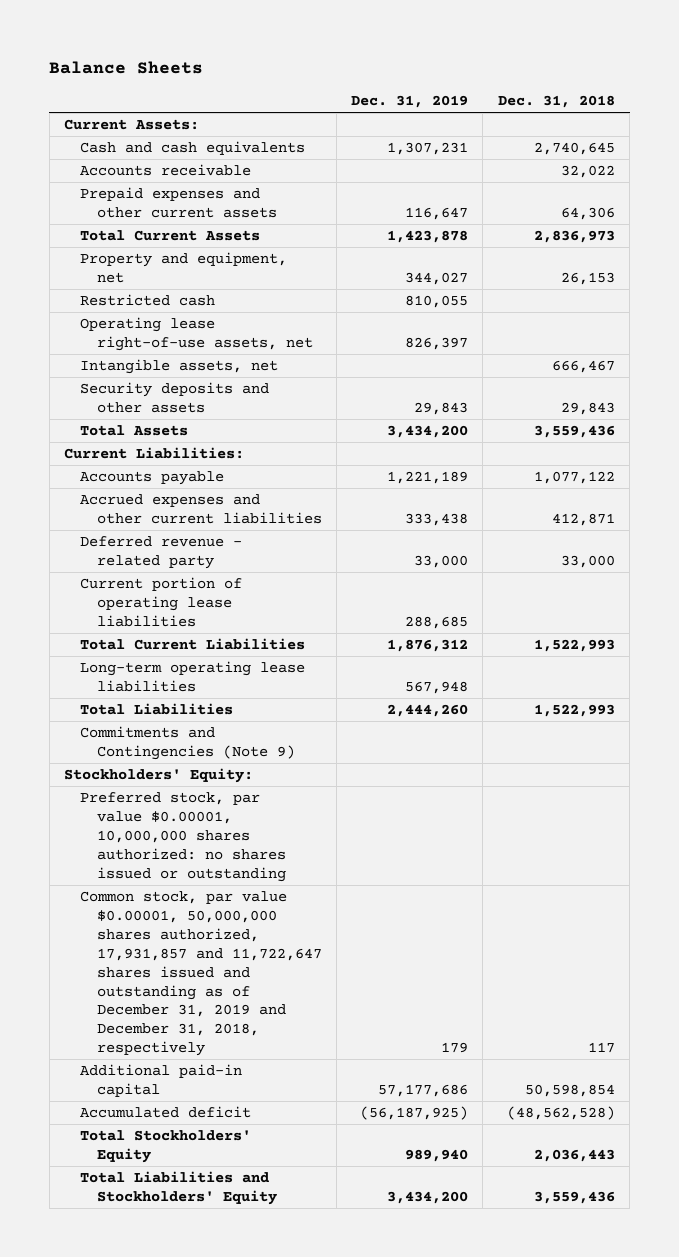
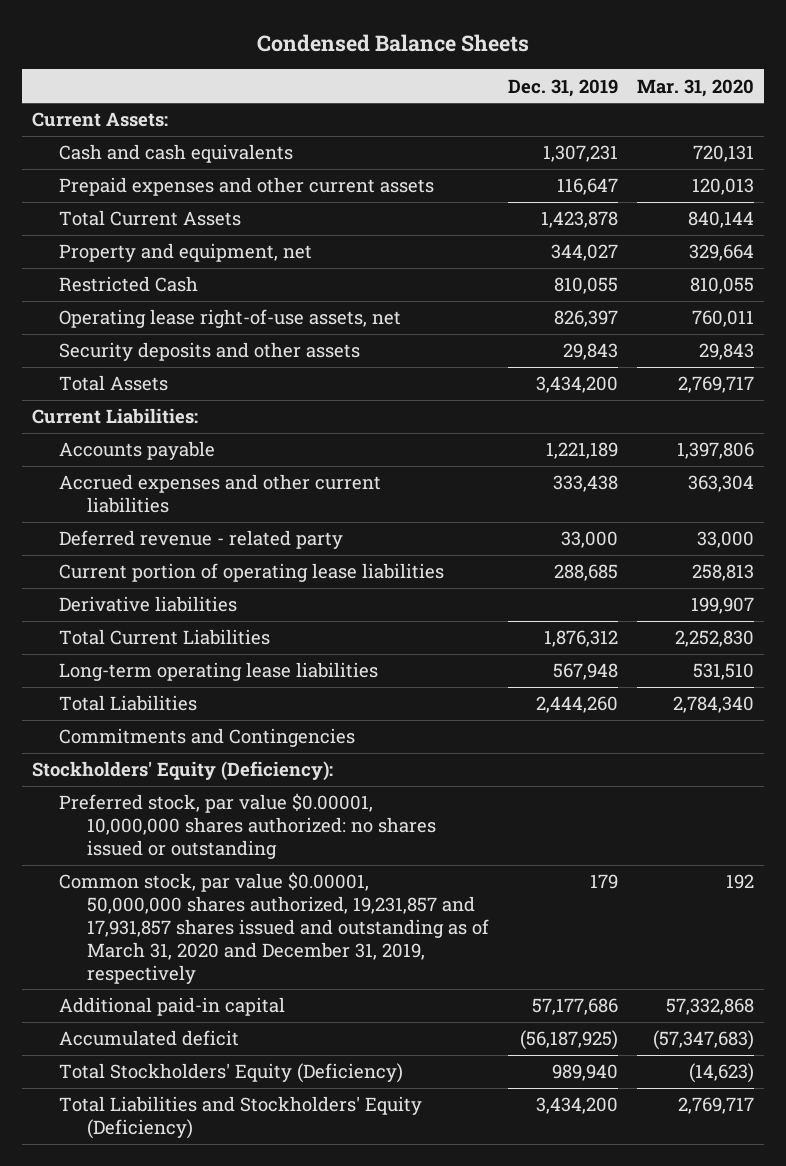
- Balance Sheets
+ Condensed Balance Sheets
- | Dec. 31, 2019 | Dec. 31, 2018
+ | Dec. 31, 2019 | Mar. 31, 2020
- Accounts receivable | | 32,022
- Restricted cash | 810,055 |
+ Restricted Cash | 810,055 | 810,055
- Intangible assets, net | | 666,467
+ Derivative liabilities | | 199,907
- Commitments and Contingencies (Note 9)
- Stockholders' Equity:
+ Commitments and Contingencies
+ Stockholders' Equity (Deficiency):
- Common stock, par value $0.00001, 50,000,000 shares authorized, 17,931,857 and 11,722,647 shares issued and outstanding as of December 31, 2019 and December 31, 2018, respectively | 179 | 117
+ Common stock, par value $0.00001, 50,000,000 shares authorized, 19,231,857 and 17,931,857 shares issued and outstanding as of March 31, 2020 and December 31, 2019, respectively | 179 | 192
- Total Stockholders' Equity | 989,940 | 2,036,443
- Total Liabilities and Stockholders' Equity | 3,434,200 | 3,559,436
+ Total Stockholders' Equity (Deficiency) | 989,940 | (14,623)
+ Total Liabilities and Stockholders' Equity (Deficiency) | 3,434,200 | 2,769,717

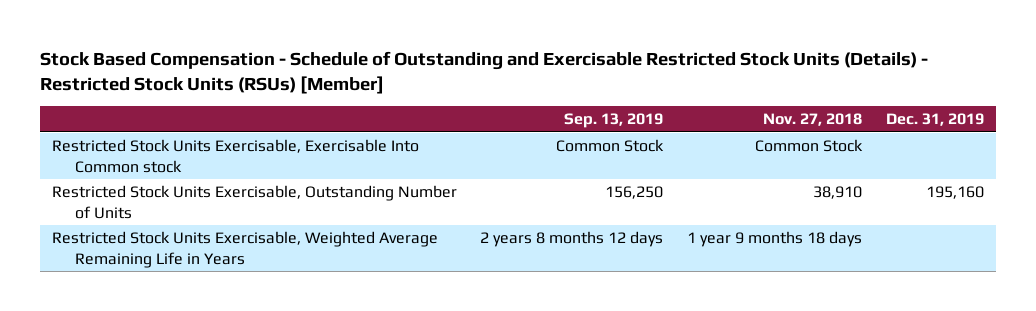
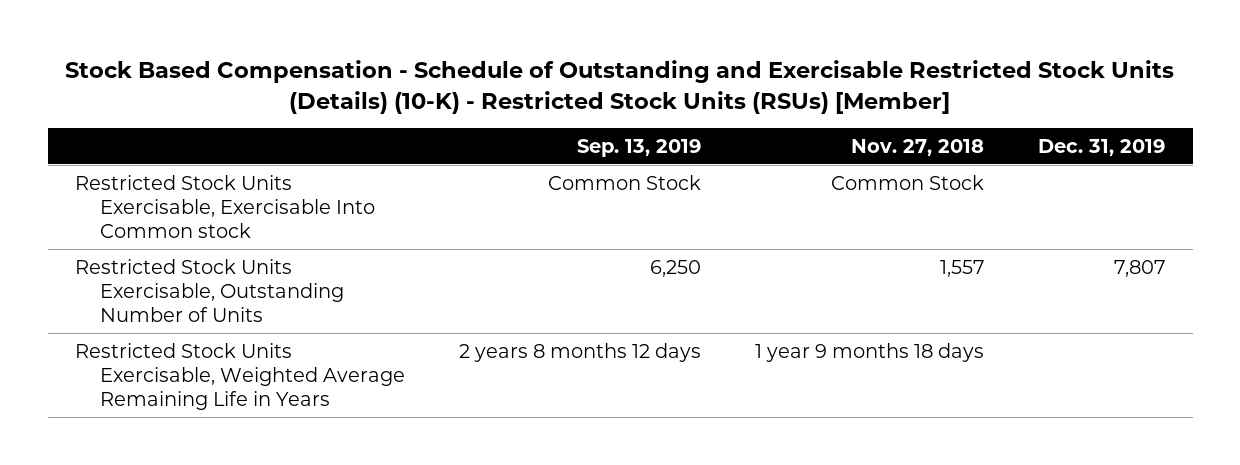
- Stock Based Compensation - Schedule of Outstanding and Exercisable Restricted Stock Units (Details) - Restricted Stock Units (RSUs) [Member]
+ Stock Based Compensation - Schedule of Outstanding and Exercisable Restricted Stock Units (Details) (10-K) - Restricted Stock Units (RSUs) [Member]
- Restricted Stock Units Exercisable, Outstanding Number of Units | 156,250 | 38,910 | 195,160
+ Restricted Stock Units Exercisable, Outstanding Number of Units | 6,250 | 1,557 | 7,807

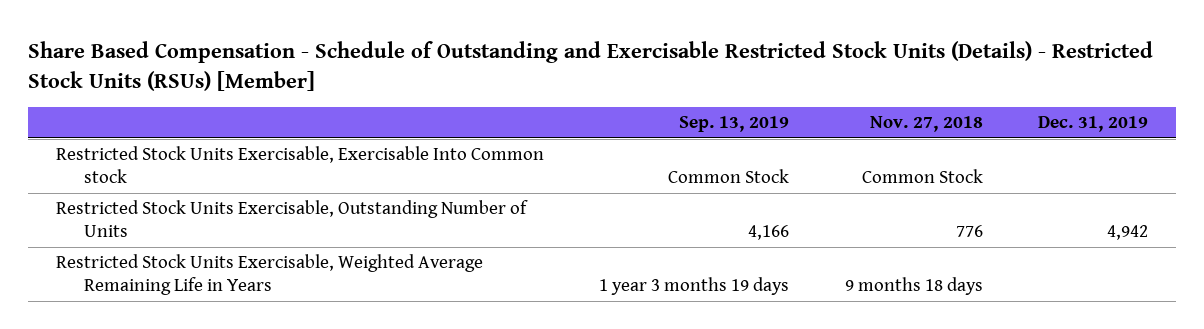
- Stock Based Compensation - Schedule of Outstanding and Exercisable Restricted Stock Units (Details) (10-K) - Restricted Stock Units (RSUs) [Member]
+ Share Based Compensation - Schedule of Outstanding and Exercisable Restricted Stock Units (Details) - Restricted Stock Units (RSUs) [Member]
- Restricted Stock Units Exercisable, Outstanding Number of Units | 6,250 | 1,557 | 7,807
- Restricted Stock Units Exercisable, Weighted Average Remaining Life in Years | 2 years 8 months 12 days | 1 year 9 months 18 days |
+ Restricted Stock Units Exercisable, Outstanding Number of Units | 4,166 | 776 | 4,942
+ Restricted Stock Units Exercisable, Weighted Average Remaining Life in Years | 1 year 3 months 19 days | 9 months 18 days |

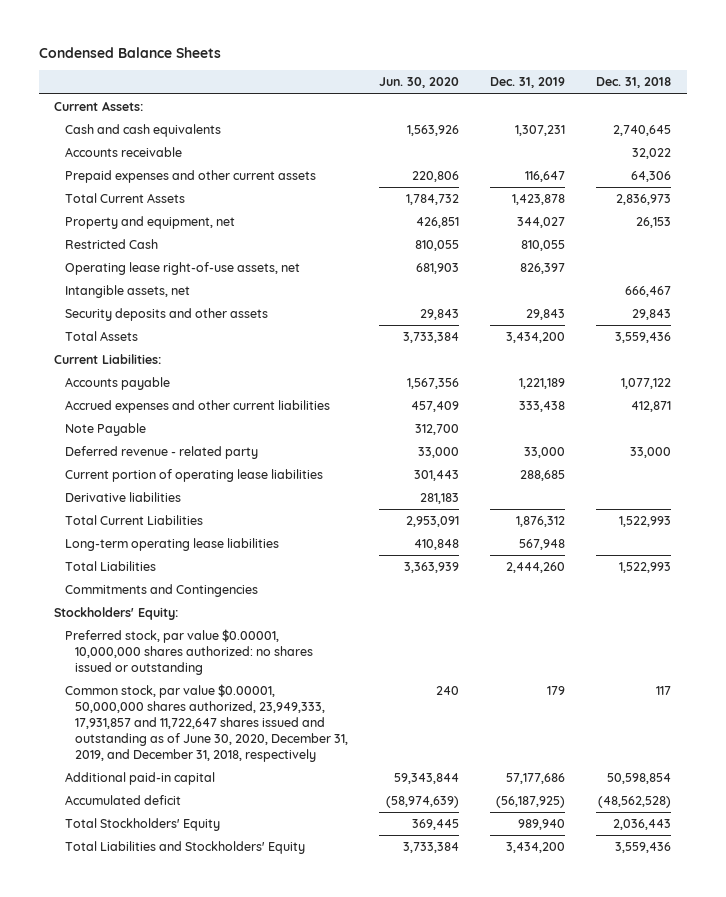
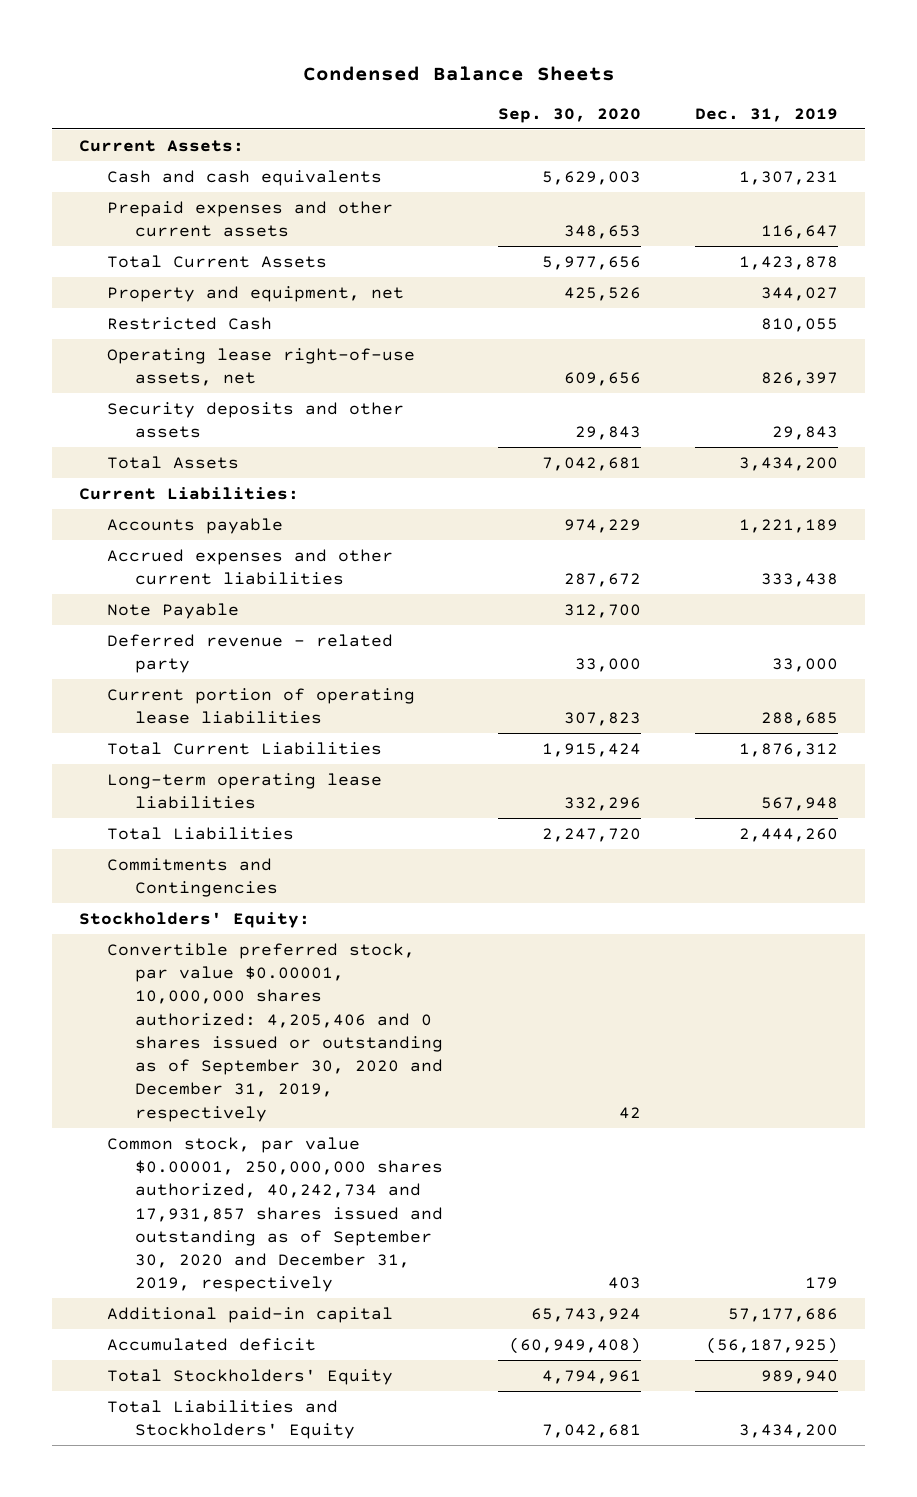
- | Jun. 30, 2020 | Dec. 31, 2019 | Dec. 31, 2018
+ | Sep. 30, 2020 | Dec. 31, 2019
- Accounts receivable | | | 32,022
- Intangible assets, net | | | 666,467
- Derivative liabilities | 281,183 | |
- Preferred stock, par value $0.00001, 10,000,000 shares authorized: no shares issued or outstanding
- Common stock, par value $0.00001, 50,000,000 shares authorized, 23,949,333, 17,931,857 and 11,722,647 shares issued and outstanding as of June 30, 2020, December 31, 2019, and December 31, 2018, respectively | 240 | 179 | 117
+ Convertible preferred stock, par value $0.00001, 10,000,000 shares authorized: 4,205,406 and 0 shares issued or outstanding as of September 30, 2020 and December 31, 2019, respectively | 42 |
+ Common stock, par value $0.00001, 250,000,000 shares authorized, 40,242,734 and 17,931,857 shares issued and outstanding as of September 30, 2020 and December 31, 2019, respectively | 403 | 179

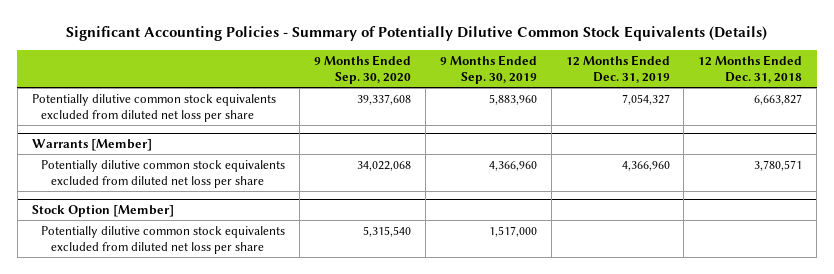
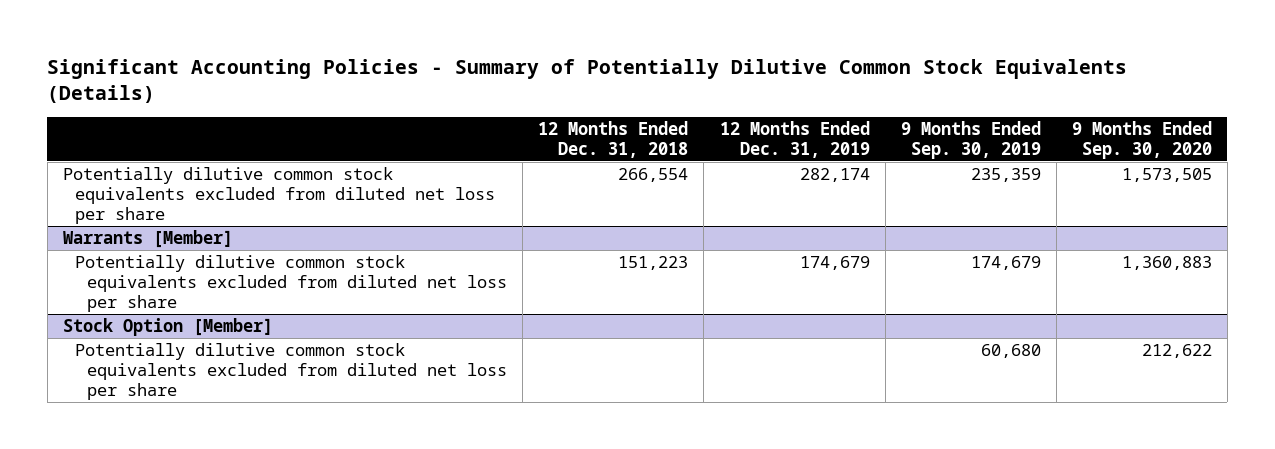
- | 9 Months Ended Sep. 30, 2020 | 9 Months Ended Sep. 30, 2019 | 12 Months Ended Dec. 31, 2019 | 12 Months Ended Dec. 31, 2018
+ | 12 Months Ended Dec. 31, 2018 | 12 Months Ended Dec. 31, 2019 | 9 Months Ended Sep. 30, 2019 | 9 Months Ended Sep. 30, 2020
- Potentially dilutive common stock equivalents excluded from diluted net loss per share | 39,337,608 | 5,883,960 | 7,054,327 | 6,663,827
+ Potentially dilutive common stock equivalents excluded from diluted net loss per share | 266,554 | 282,174 | 235,359 | 1,573,505
@ Warrants [Member]
- Potentially dilutive common stock equivalents excluded from diluted net loss per share | 34,022,068 | 4,366,960 | 4,366,960 | 3,780,571
+ Potentially dilutive common stock equivalents excluded from diluted net loss per share | 151,223 | 174,679 | 174,679 | 1,360,883
@ Stock Option [Member]
- Potentially dilutive common stock equivalents excluded from diluted net loss per share | 5,315,540 | 1,517,000 | |
+ Potentially dilutive common stock equivalents excluded from diluted net loss per share | | | 60,680 | 212,622

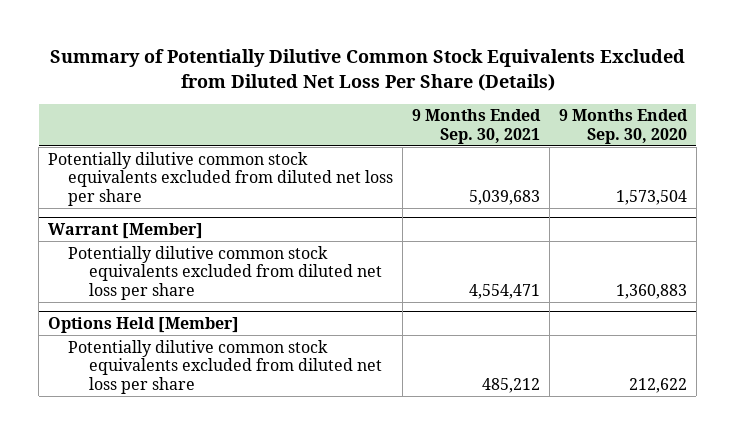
- Significant Accounting Policies - Summary of Potentially Dilutive Common Stock Equivalents (Details)
+ Summary of Potentially Dilutive Common Stock Equivalents Excluded from Diluted Net Loss Per Share (Details)
- | 12 Months Ended Dec. 31, 2018 | 12 Months Ended Dec. 31, 2019 | 9 Months Ended Sep. 30, 2019 | 9 Months Ended Sep. 30, 2020
+ | 9 Months Ended Sep. 30, 2021 | 9 Months Ended Sep. 30, 2020
- Potentially dilutive common stock equivalents excluded from diluted net loss per share | 266,554 | 282,174 | 235,359 | 1,573,505
- Warrants [Member]
+ Potentially dilutive common stock equivalents excluded from diluted net loss per share | 5,039,683 | 1,573,504
+ Warrant [Member]
- Stock Option [Member]
+ Options Held [Member]

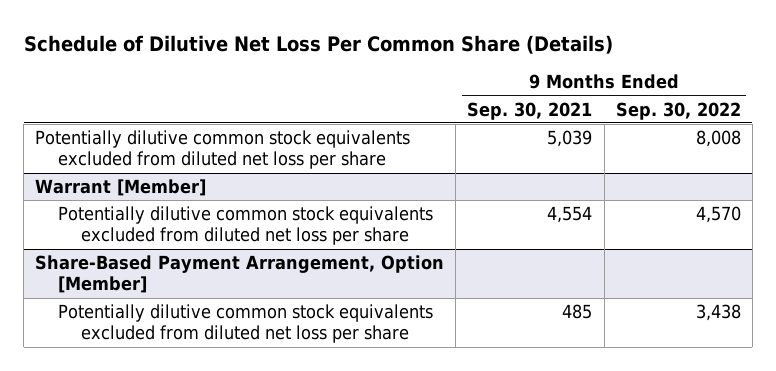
- Summary of Potentially Dilutive Common Stock Equivalents Excluded from Diluted Net Loss Per Share (Details)
+ Schedule of Dilutive Net Loss Per Common Share (Details)
- | 9 Months Ended Sep. 30, 2021 | 9 Months Ended Sep. 30, 2020
+ | 9 Months Ended Sep. 30, 2021 | 9 Months Ended Sep. 30, 2022
- Potentially dilutive common stock equivalents excluded from diluted net loss per share | 5,039,683 | 1,573,504
+ Potentially dilutive common stock equivalents excluded from diluted net loss per share | 5,039 | 8,008
@ Warrant [Member]
- Potentially dilutive common stock equivalents excluded from diluted net loss per share | 4,554,471 | 1,360,883
- Options Held [Member]
- Potentially dilutive common stock equivalents excluded from diluted net loss per share | 485,212 | 212,622
@ Warrant [Member]
+ Potentially dilutive common stock equivalents excluded from diluted net loss per share | 4,554 | 4,570
+ Share-Based Payment Arrangement, Option [Member]
+ Potentially dilutive common stock equivalents excluded from diluted net loss per share | 485 | 3,438

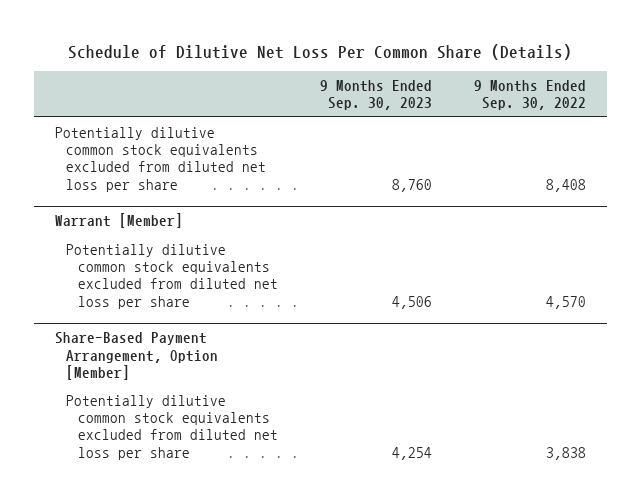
- | 9 Months Ended Sep. 30, 2021 | 9 Months Ended Sep. 30, 2022
+ | 9 Months Ended Sep. 30, 2023 | 9 Months Ended Sep. 30, 2022
- Potentially dilutive common stock equivalents excluded from diluted net loss per share | 5,039 | 8,008
+ Potentially dilutive common stock equivalents excluded from diluted net loss per share | 8,760 | 8,408
@ Share-Based Payment Arrangement, Option [Member]
- Potentially dilutive common stock equivalents excluded from diluted net loss per share | 485 | 3,438
+ Potentially dilutive common stock equivalents excluded from diluted net loss per share | 4,254 | 3,838

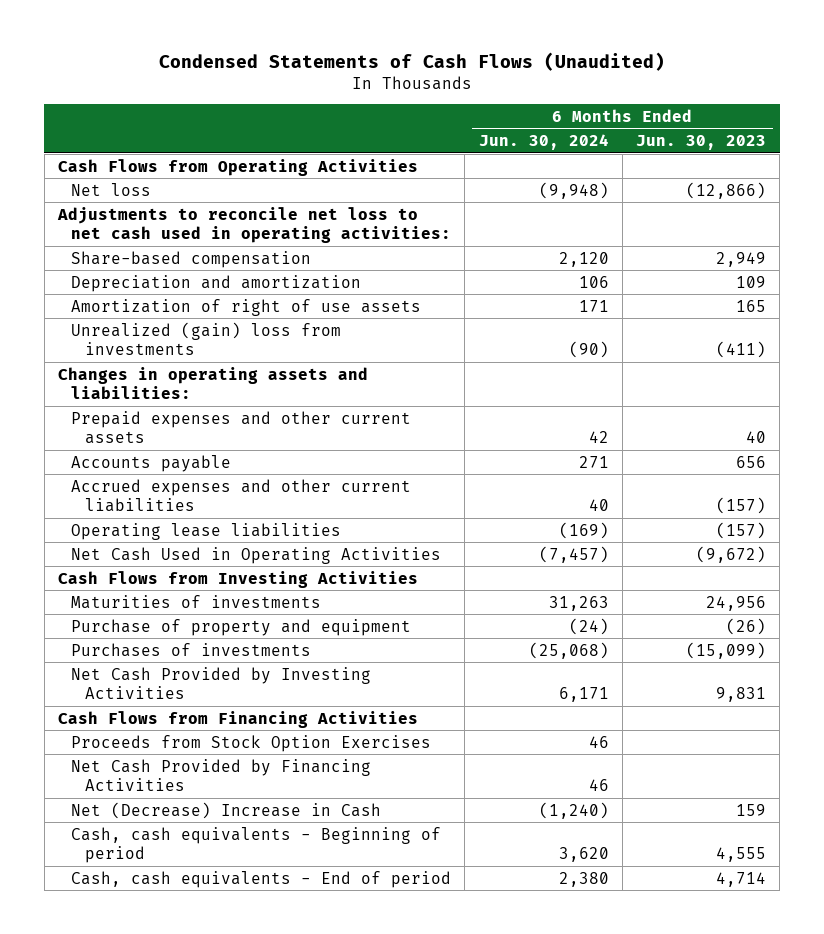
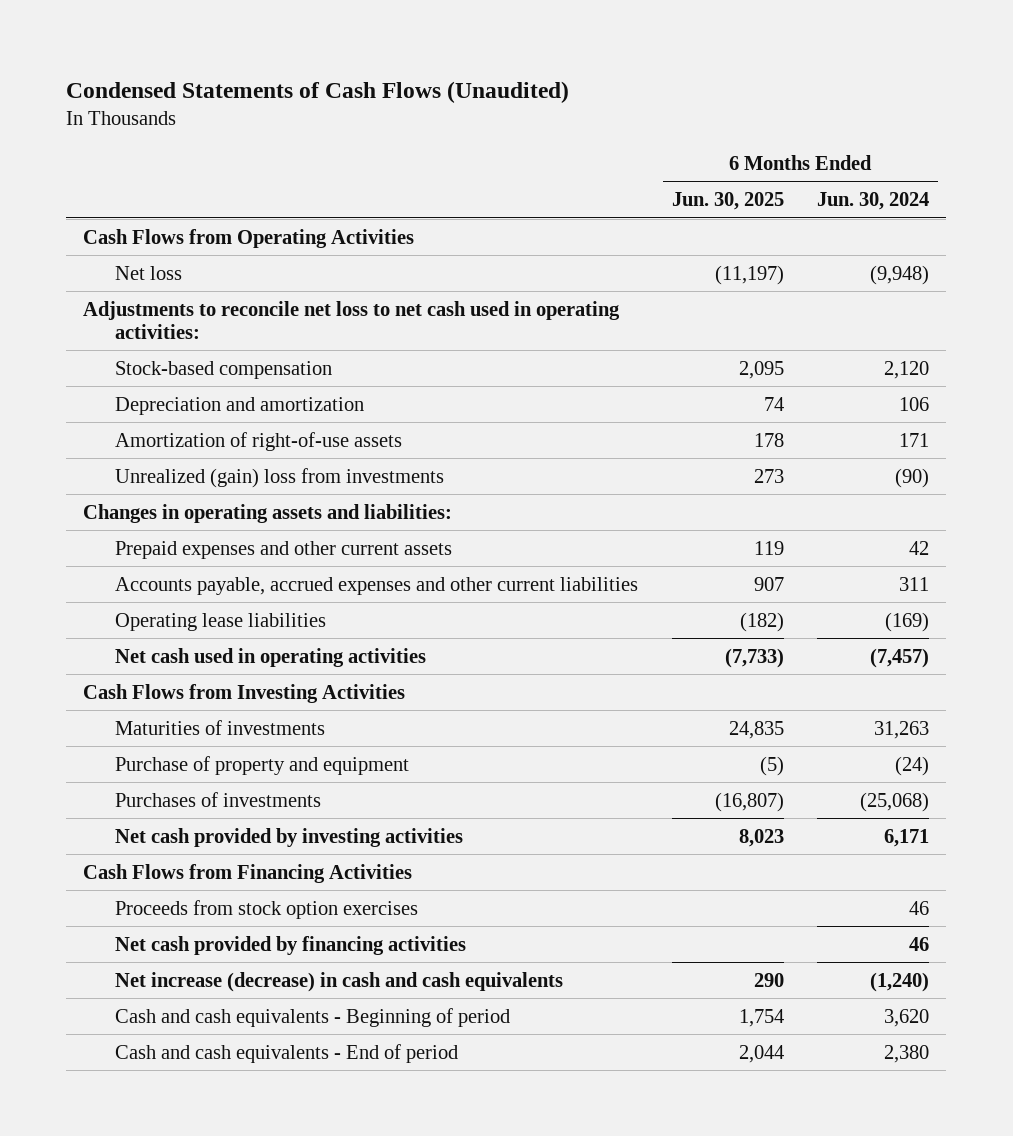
- | 6 Months Ended Jun. 30, 2024 | 6 Months Ended Jun. 30, 2023
+ | 6 Months Ended Jun. 30, 2025 | 6 Months Ended Jun. 30, 2024
- Share-based compensation | 2,120 | 2,949
+ Stock-based compensation | 2,095 | 2,120
- Amortization of right of use assets | 171 | 165
+ Amortization of right-of-use assets | 178 | 171
- Accounts payable | 271 | 656
- Accrued expenses and other current liabilities | 40 | (157)
+ Accounts payable, accrued expenses and other current liabilities | 907 | 311
- Net Cash Used in Operating Activities | (7,457) | (9,672)
+ Net cash used in operating activities | (7,733) | (7,457)
- Net Cash Provided by Investing Activities | 6,171 | 9,831
+ Net cash provided by investing activities | 8,023 | 6,171
- Proceeds from Stock Option Exercises | 46 |
- Net Cash Provided by Financing Activities | 46 |
- Net (Decrease) Increase in Cash | (1,240) | 159
- Cash, cash equivalents - Beginning of period | 3,620 | 4,555
- Cash, cash equivalents - End of period | 2,380 | 4,714
+ Proceeds from stock option exercises | | 46
+ Net cash provided by financing activities | | 46
+ Net increase (decrease) in cash and cash equivalents | 290 | (1,240)
+ Cash and cash equivalents - Beginning of period | 1,754 | 3,620
+ Cash and cash equivalents - End of period | 2,044 | 2,380

